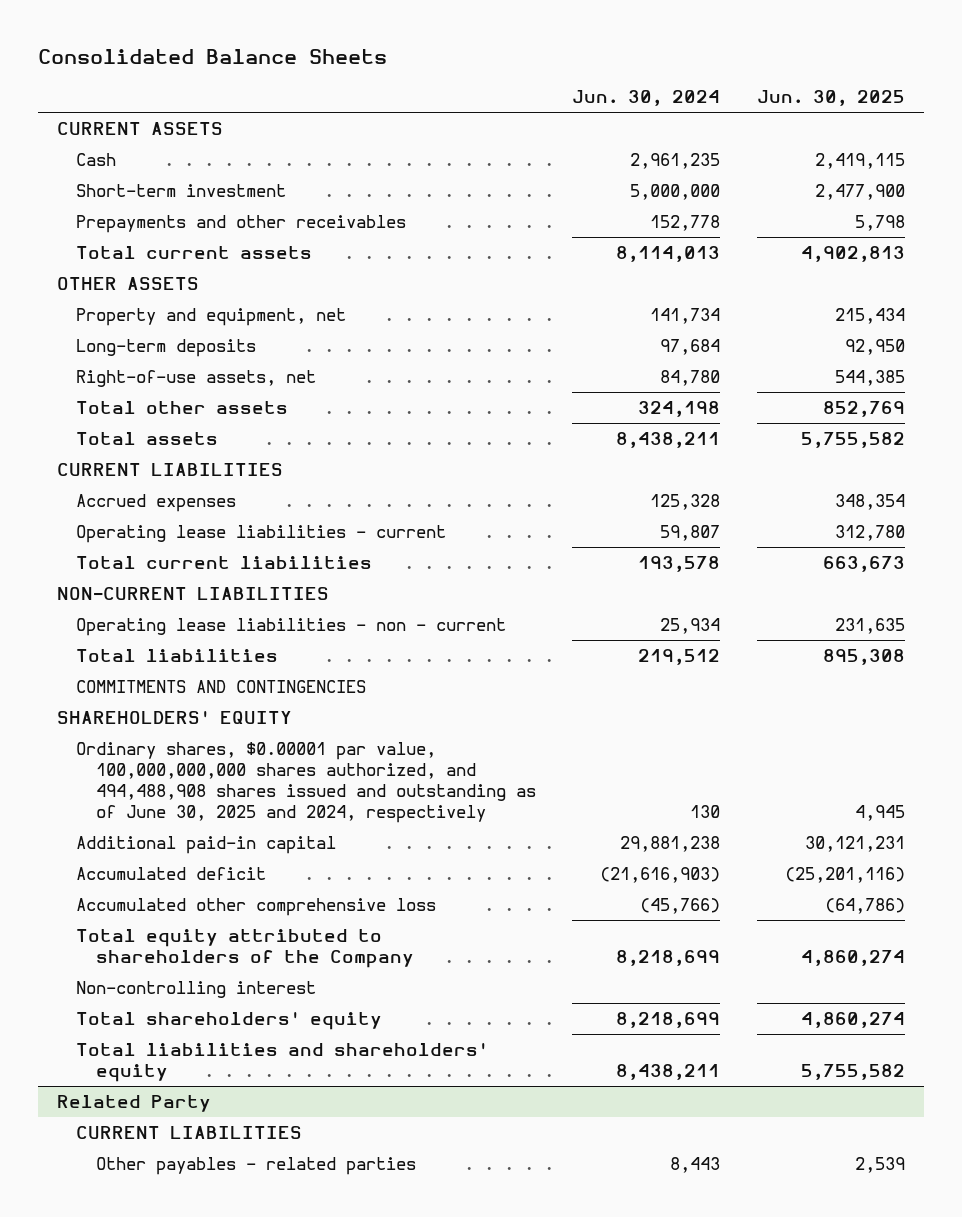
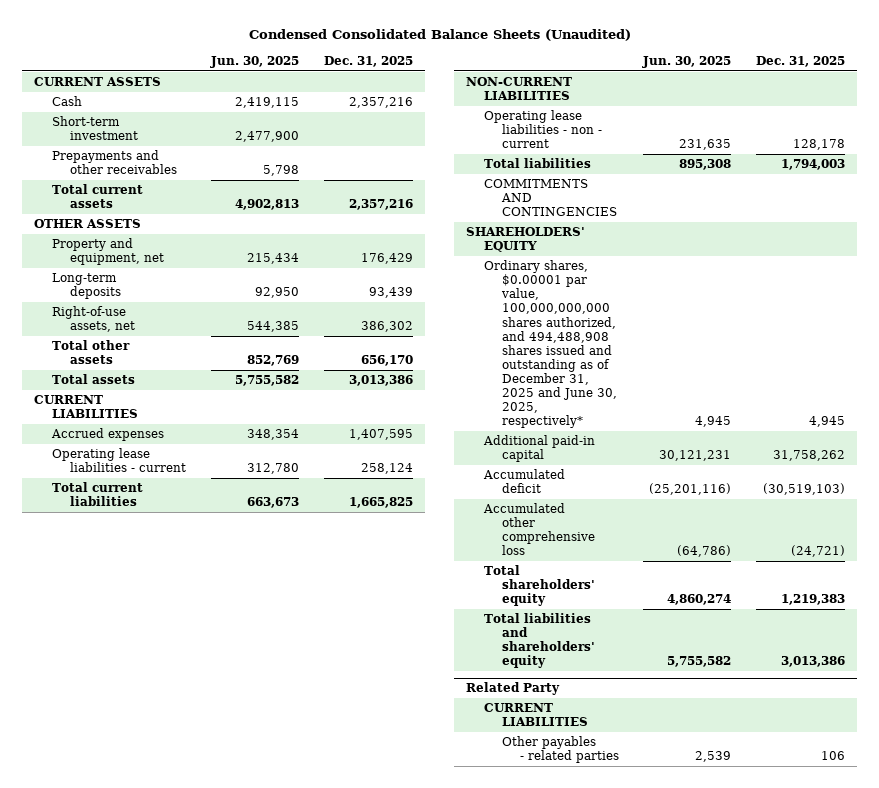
- Consolidated Balance Sheets
+ Condensed Consolidated Balance Sheets (Unaudited)
- | Jun. 30, 2024 | Jun. 30, 2025
+ | Jun. 30, 2025 | Dec. 31, 2025
- Ordinary shares, $0.00001 par value, 100,000,000,000 shares authorized, and 494,488,908 shares issued and outstanding as of June 30, 2025 and 2024, respectively | 130 | 4,945
+ Ordinary shares, $0.00001 par value, 100,000,000,000 shares authorized, and 494,488,908 shares issued and outstanding as of December 31, 2025 and June 30, 2025, respectively* | 4,945 | 4,945
- Total equity attributed to shareholders of the Company | 8,218,699 | 4,860,274
- Non-controlling interest

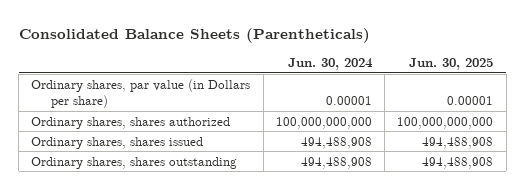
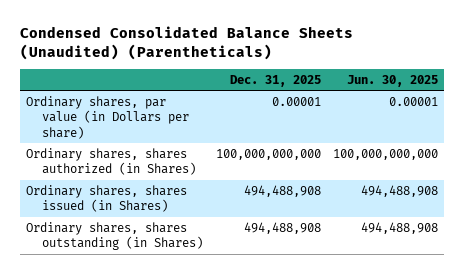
- Consolidated Balance Sheets (Parentheticals)
+ Condensed Consolidated Balance Sheets (Unaudited) (Parentheticals)
- | Jun. 30, 2024 | Jun. 30, 2025
+ | Dec. 31, 2025 | Jun. 30, 2025
- Ordinary shares, shares authorized | 100,000,000,000 | 100,000,000,000
- Ordinary shares, shares issued | 494,488,908 | 494,488,908
- Ordinary shares, shares outstanding | 494,488,908 | 494,488,908
+ Ordinary shares, shares authorized (in Shares) | 100,000,000,000 | 100,000,000,000
+ Ordinary shares, shares issued (in Shares) | 494,488,908 | 494,488,908
+ Ordinary shares, shares outstanding (in Shares) | 494,488,908 | 494,488,908

